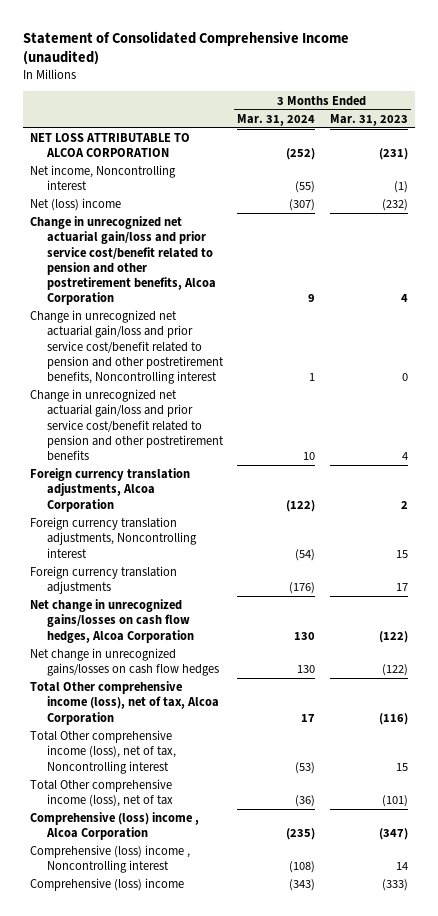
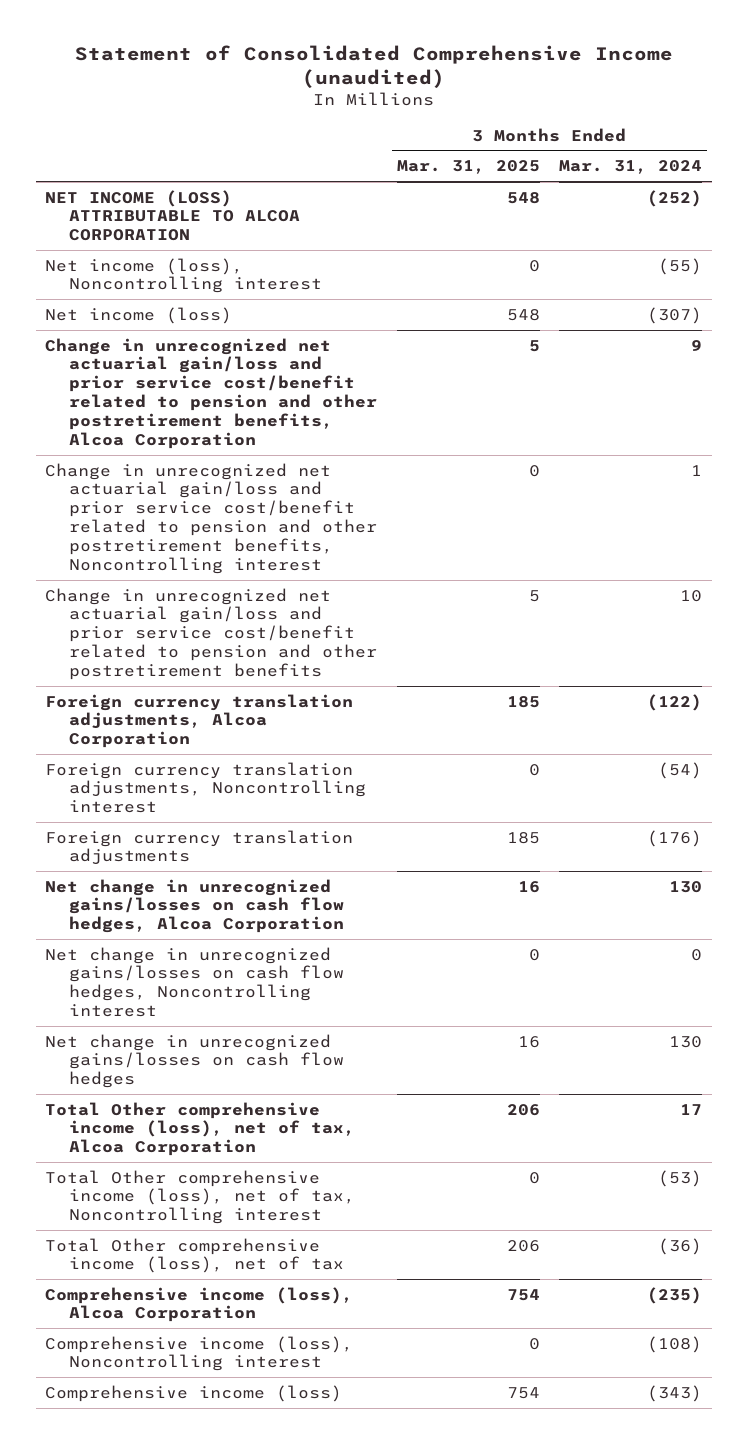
- | 3 Months Ended Mar. 31, 2024 | 3 Months Ended Mar. 31, 2023
+ | 3 Months Ended Mar. 31, 2025 | 3 Months Ended Mar. 31, 2024
- NET LOSS ATTRIBUTABLE TO ALCOA CORPORATION | (252) | (231)
- Net income, Noncontrolling interest | (55) | (1)
- Net (loss) income | (307) | (232)
+ NET INCOME (LOSS) ATTRIBUTABLE TO ALCOA CORPORATION | 548 | (252)
+ Net income (loss), Noncontrolling interest | 0 | (55)
+ Net income (loss) | 548 | (307)
+ Net change in unrecognized gains/losses on cash flow hedges, Noncontrolling interest | 0 | 0
- Comprehensive (loss) income , Alcoa Corporation | (235) | (347)
- Comprehensive (loss) income , Noncontrolling interest | (108) | 14
- Comprehensive (loss) income | (343) | (333)
+ Comprehensive income (loss), Alcoa Corporation | 754 | (235)
+ Comprehensive income (loss), Noncontrolling interest | 0 | (108)
+ Comprehensive income (loss) | 754 | (343)

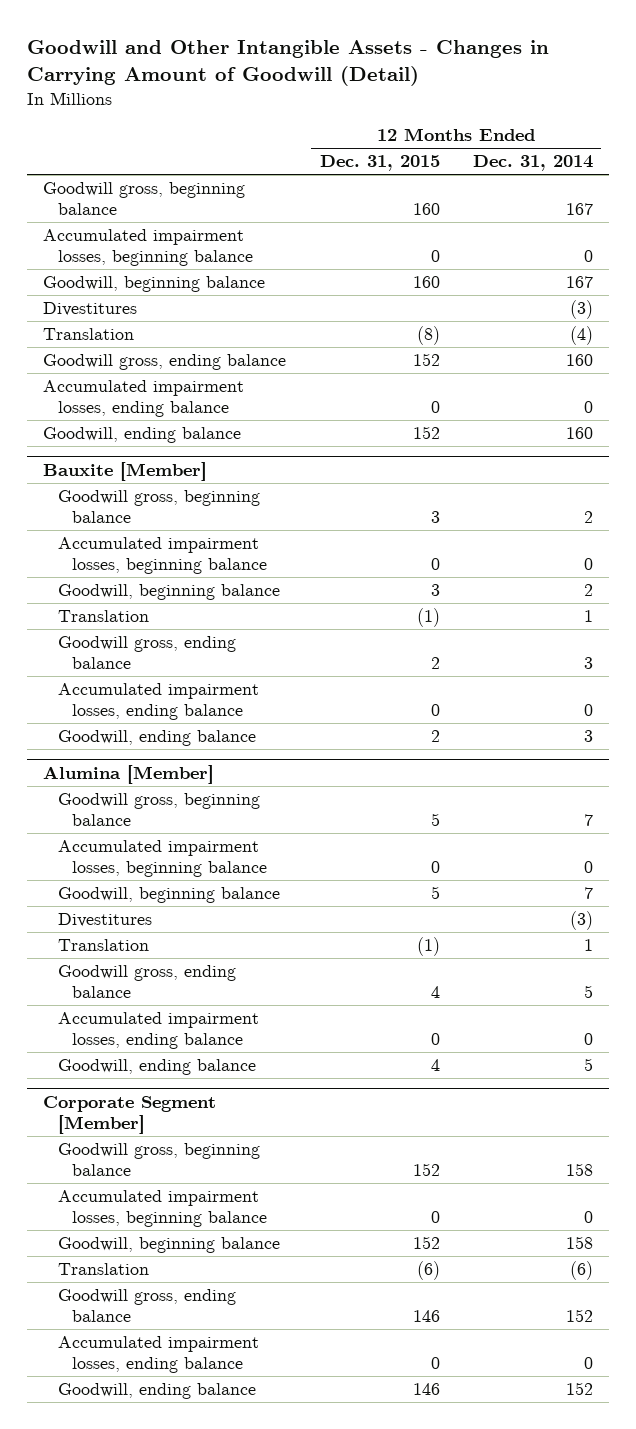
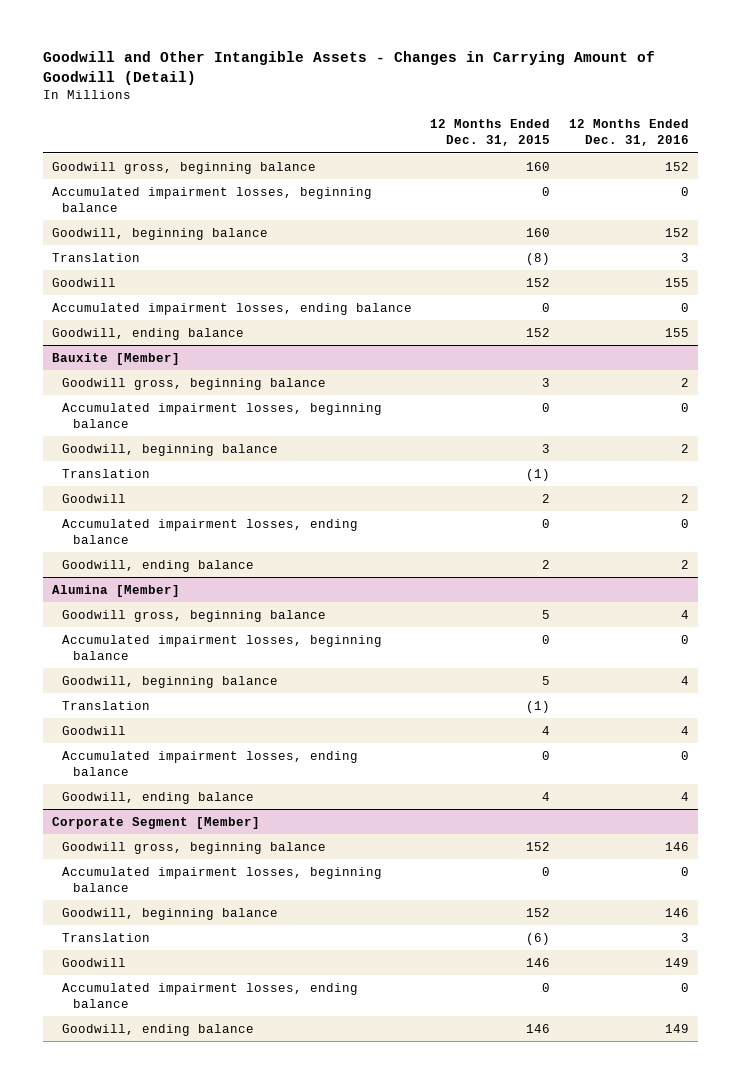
- | 12 Months Ended Dec. 31, 2015 | 12 Months Ended Dec. 31, 2014
+ | 12 Months Ended Dec. 31, 2015 | 12 Months Ended Dec. 31, 2016
- Divestitures | | (3)
- Goodwill gross, ending balance | 152 | 160
+ Goodwill | 152 | 155
@ Bauxite [Member]
- Goodwill gross, ending balance | 2 | 3
+ Goodwill | 2 | 2
@ Alumina [Member]
- Divestitures | | (3)
- Goodwill gross, ending balance | 4 | 5
+ Goodwill | 4 | 4
@ Corporate Segment [Member]
- Goodwill gross, ending balance | 146 | 152
+ Goodwill | 146 | 149

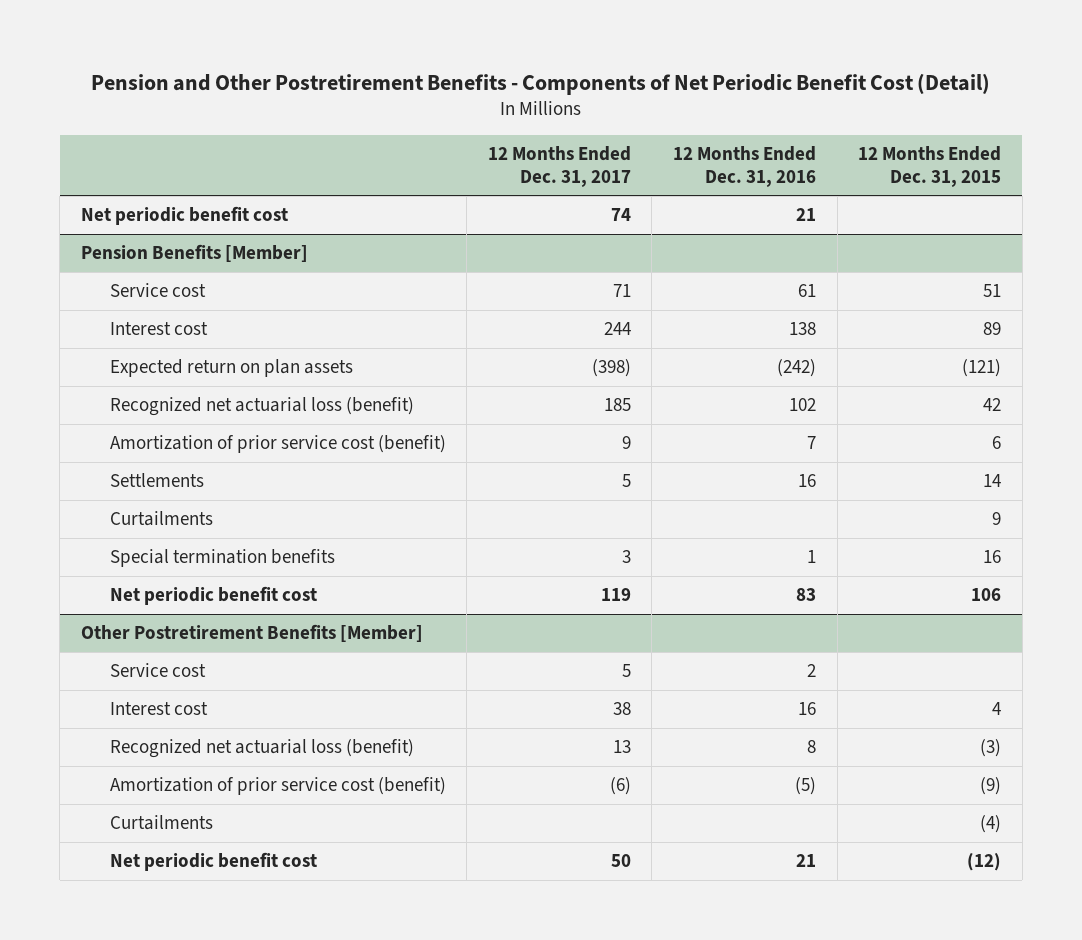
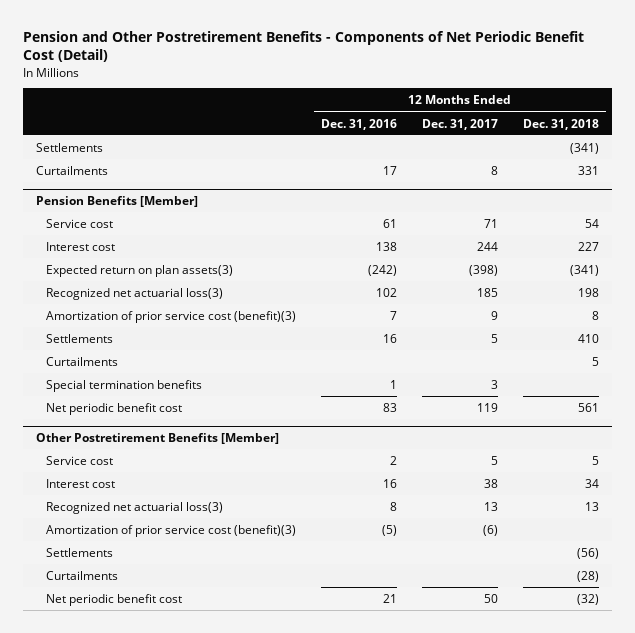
- | 12 Months Ended Dec. 31, 2017 | 12 Months Ended Dec. 31, 2016 | 12 Months Ended Dec. 31, 2015
+ | 12 Months Ended Dec. 31, 2016 | 12 Months Ended Dec. 31, 2017 | 12 Months Ended Dec. 31, 2018
- Net periodic benefit cost | 74 | 21 |
+ Settlements | | | (341)
+ Curtailments | 17 | 8 | 331
@ Pension Benefits [Member]
- Expected return on plan assets | (398) | (242) | (121)
- Recognized net actuarial loss (benefit) | 185 | 102 | 42
- Amortization of prior service cost (benefit) | 9 | 7 | 6
+ Expected return on plan assets(3) | (242) | (398) | (341)
+ Recognized net actuarial loss(3) | 102 | 185 | 198
+ Amortization of prior service cost (benefit)(3) | 7 | 9 | 8
@ Other Postretirement Benefits [Member]
- Recognized net actuarial loss (benefit) | 13 | 8 | (3)
- Amortization of prior service cost (benefit) | (6) | (5) | (9)
+ Recognized net actuarial loss(3) | 8 | 13 | 13
+ Amortization of prior service cost (benefit)(3) | (5) | (6) |
+ Settlements | | | (56)

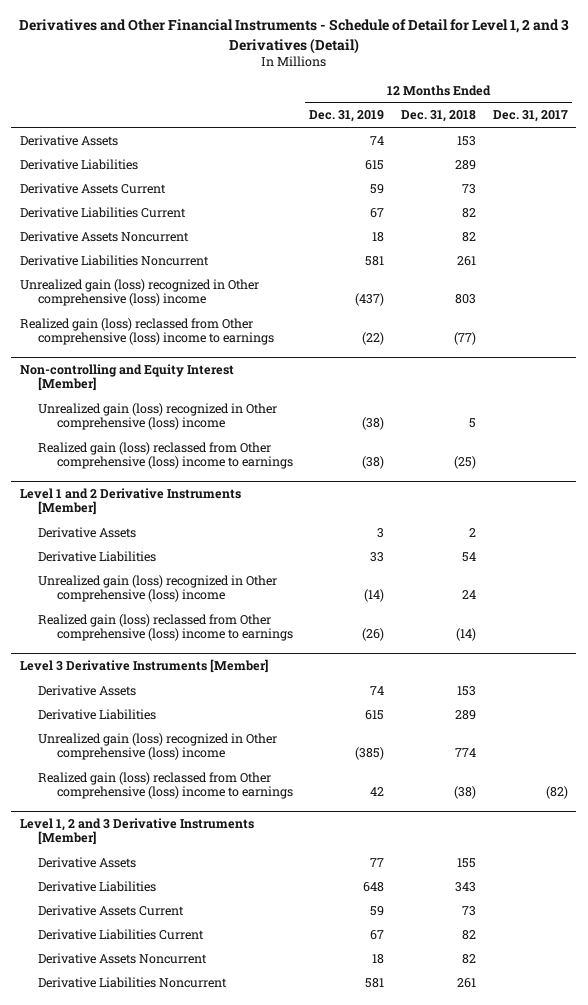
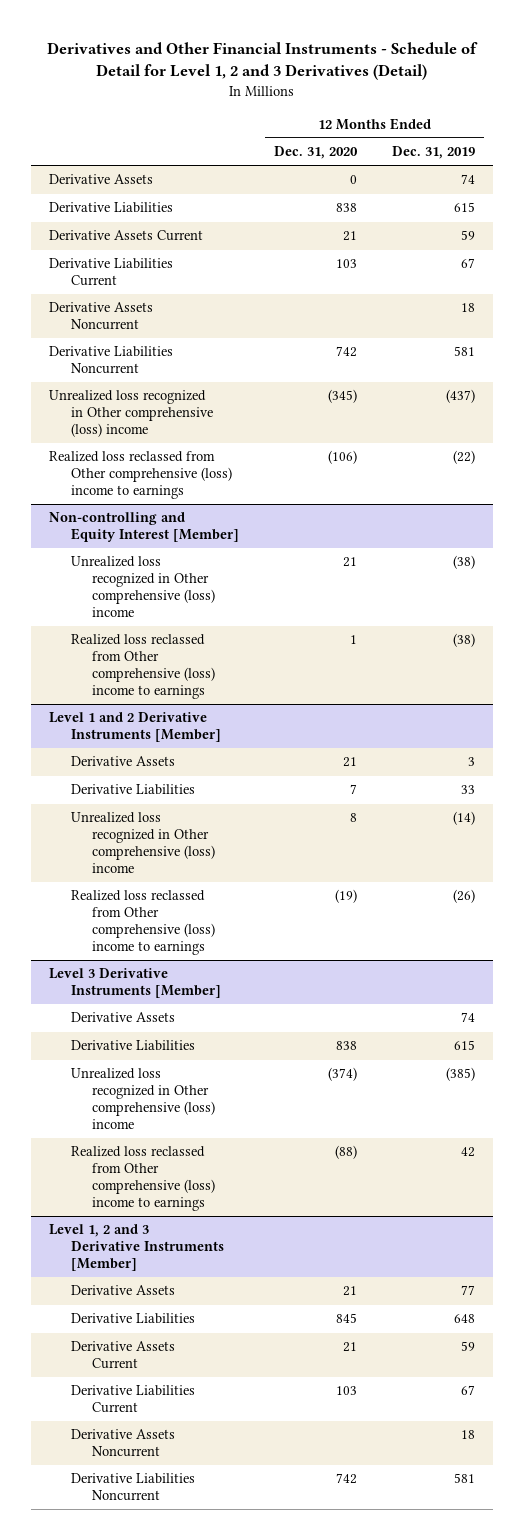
- | 12 Months Ended Dec. 31, 2019 | 12 Months Ended Dec. 31, 2018 | 12 Months Ended Dec. 31, 2017
+ | 12 Months Ended Dec. 31, 2020 | 12 Months Ended Dec. 31, 2019
- Unrealized gain (loss) recognized in Other comprehensive (loss) income | (437) | 803 |
- Realized gain (loss) reclassed from Other comprehensive (loss) income to earnings | (22) | (77) |
+ Unrealized loss recognized in Other comprehensive (loss) income | (345) | (437)
+ Realized loss reclassed from Other comprehensive (loss) income to earnings | (106) | (22)
@ Non-controlling and Equity Interest [Member]
- Unrealized gain (loss) recognized in Other comprehensive (loss) income | (38) | 5 |
- Realized gain (loss) reclassed from Other comprehensive (loss) income to earnings | (38) | (25) |
+ Unrealized loss recognized in Other comprehensive (loss) income | 21 | (38)
+ Realized loss reclassed from Other comprehensive (loss) income to earnings | 1 | (38)
@ Level 1 and 2 Derivative Instruments [Member]
- Unrealized gain (loss) recognized in Other comprehensive (loss) income | (14) | 24 |
- Realized gain (loss) reclassed from Other comprehensive (loss) income to earnings | (26) | (14) |
+ Unrealized loss recognized in Other comprehensive (loss) income | 8 | (14)
+ Realized loss reclassed from Other comprehensive (loss) income to earnings | (19) | (26)
@ Level 3 Derivative Instruments [Member]
- Unrealized gain (loss) recognized in Other comprehensive (loss) income | (385) | 774 |
- Realized gain (loss) reclassed from Other comprehensive (loss) income to earnings | 42 | (38) | (82)
+ Unrealized loss recognized in Other comprehensive (loss) income | (374) | (385)
+ Realized loss reclassed from Other comprehensive (loss) income to earnings | (88) | 42

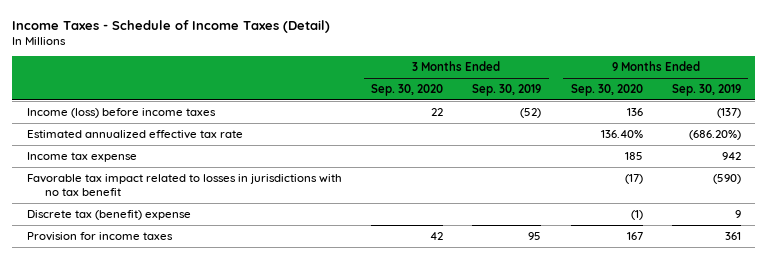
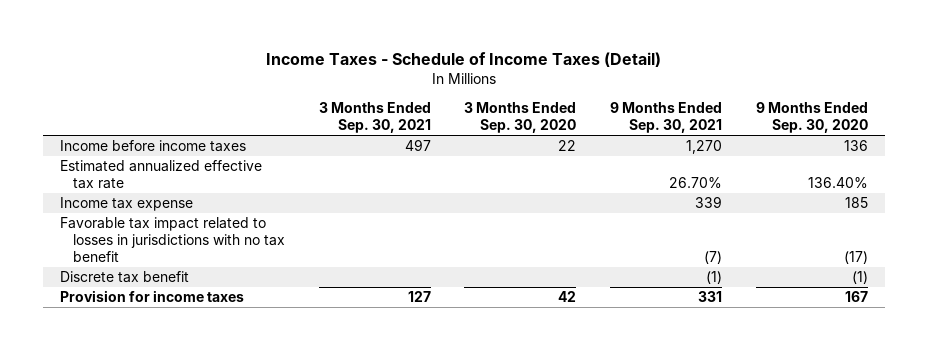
- | 3 Months Ended Sep. 30, 2020 | 3 Months Ended Sep. 30, 2019 | 9 Months Ended Sep. 30, 2020 | 9 Months Ended Sep. 30, 2019
+ | 3 Months Ended Sep. 30, 2021 | 3 Months Ended Sep. 30, 2020 | 9 Months Ended Sep. 30, 2021 | 9 Months Ended Sep. 30, 2020
- Income (loss) before income taxes | 22 | (52) | 136 | (137)
+ Income before income taxes | 497 | 22 | 1,270 | 136
- Discrete tax (benefit) expense | | | (1) | 9
+ Discrete tax benefit | | | (1) | (1)

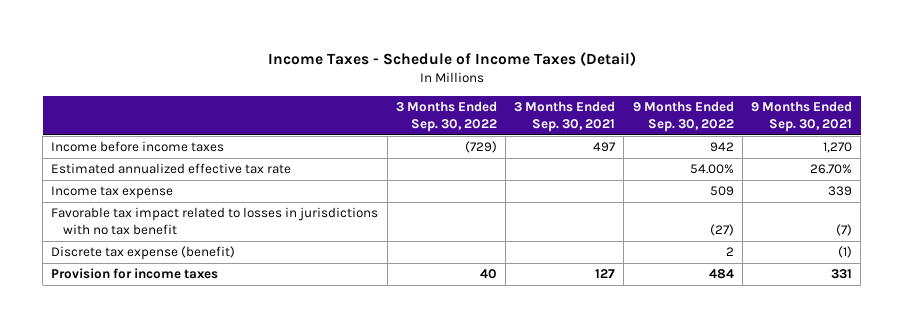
- | 3 Months Ended Sep. 30, 2021 | 3 Months Ended Sep. 30, 2020 | 9 Months Ended Sep. 30, 2021 | 9 Months Ended Sep. 30, 2020
+ | 3 Months Ended Sep. 30, 2022 | 3 Months Ended Sep. 30, 2021 | 9 Months Ended Sep. 30, 2022 | 9 Months Ended Sep. 30, 2021
- Discrete tax benefit | | | (1) | (1)
+ Discrete tax expense (benefit) | | | 2 | (1)

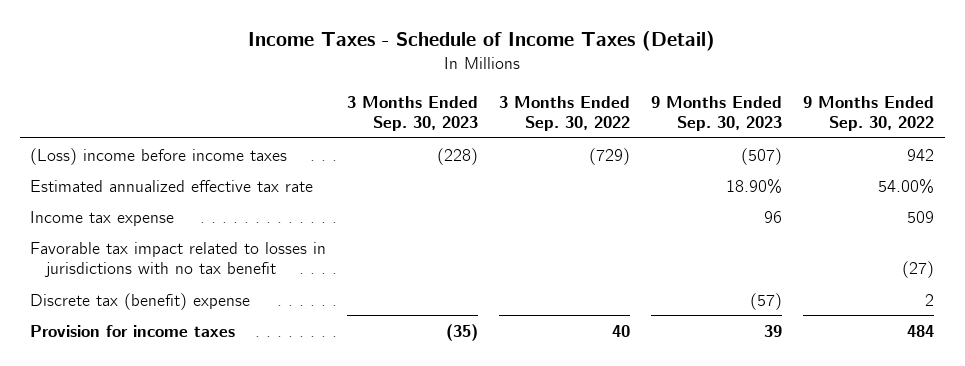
- | 3 Months Ended Sep. 30, 2022 | 3 Months Ended Sep. 30, 2021 | 9 Months Ended Sep. 30, 2022 | 9 Months Ended Sep. 30, 2021
+ | 3 Months Ended Sep. 30, 2023 | 3 Months Ended Sep. 30, 2022 | 9 Months Ended Sep. 30, 2023 | 9 Months Ended Sep. 30, 2022
- Income before income taxes | (729) | 497 | 942 | 1,270
+ (Loss) income before income taxes | (228) | (729) | (507) | 942
- Discrete tax expense (benefit) | | | 2 | (1)
+ Discrete tax (benefit) expense | | | (57) | 2

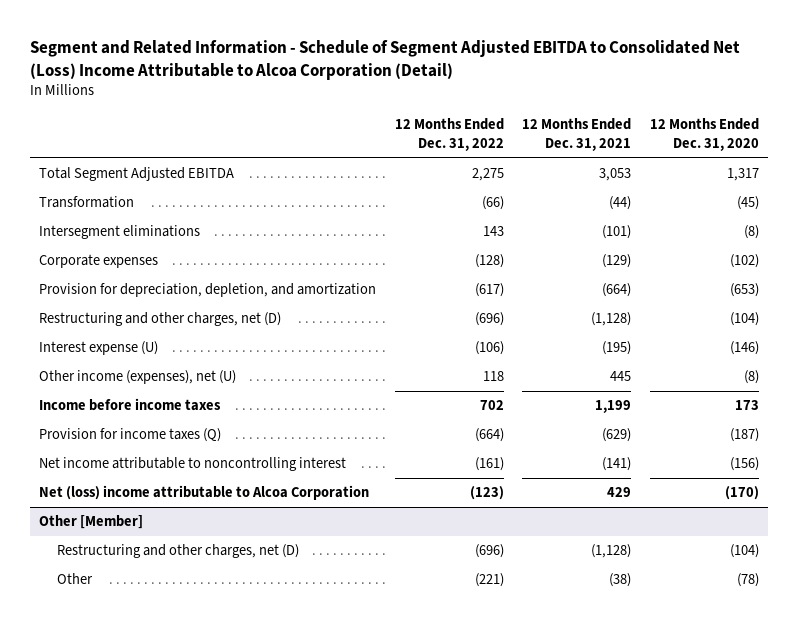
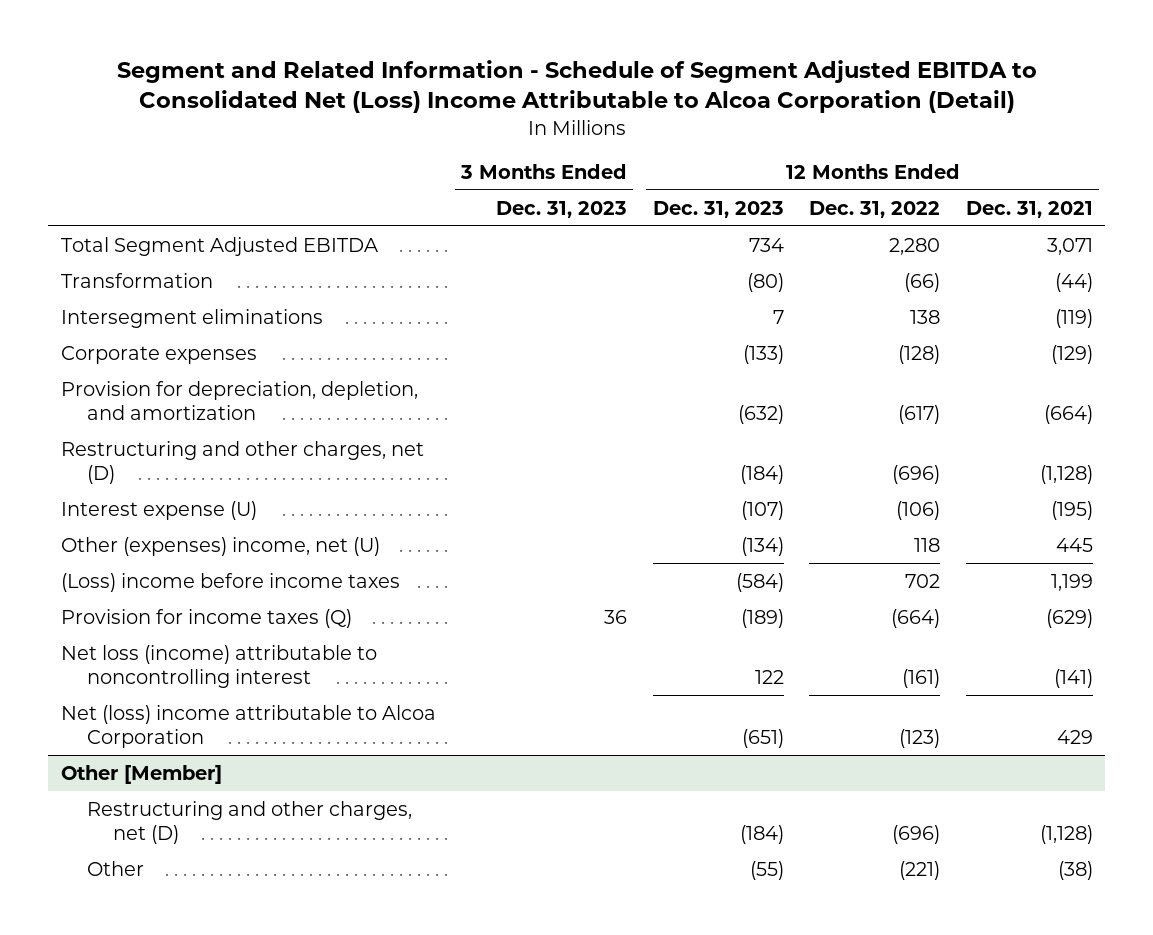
- | 12 Months Ended Dec. 31, 2022 | 12 Months Ended Dec. 31, 2021 | 12 Months Ended Dec. 31, 2020
+ | 3 Months Ended Dec. 31, 2023 | 12 Months Ended Dec. 31, 2023 | 12 Months Ended Dec. 31, 2022 | 12 Months Ended Dec. 31, 2021
- Total Segment Adjusted EBITDA | 2,275 | 3,053 | 1,317
+ Total Segment Adjusted EBITDA | | 734 | 2,280 | 3,071
- Intersegment eliminations | 143 | (101) | (8)
+ Intersegment eliminations | | 7 | 138 | (119)
- Other income (expenses), net (U) | 118 | 445 | (8)
- Income before income taxes | 702 | 1,199 | 173
+ Other (expenses) income, net (U) | | (134) | 118 | 445
+ (Loss) income before income taxes | | (584) | 702 | 1,199
- Net income attributable to noncontrolling interest | (161) | (141) | (156)
+ Net loss (income) attributable to noncontrolling interest | | 122 | (161) | (141)

